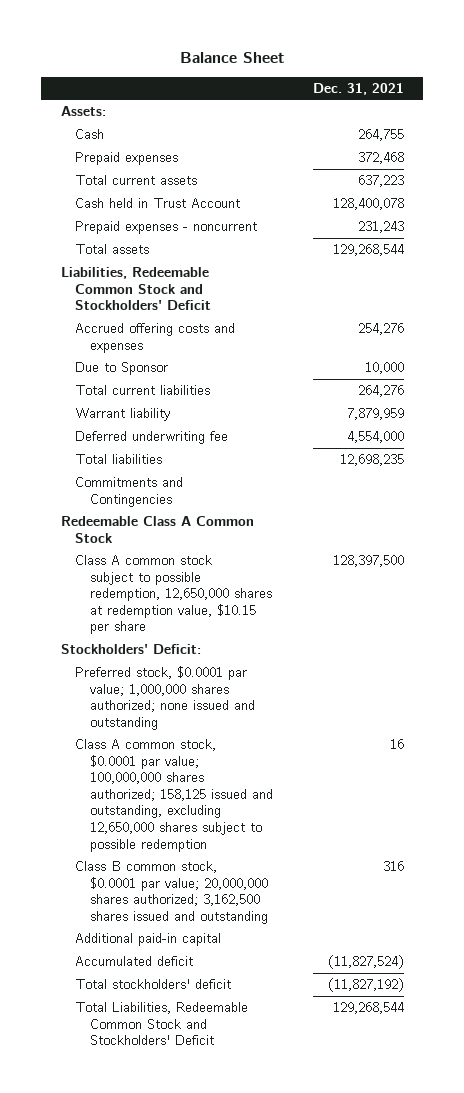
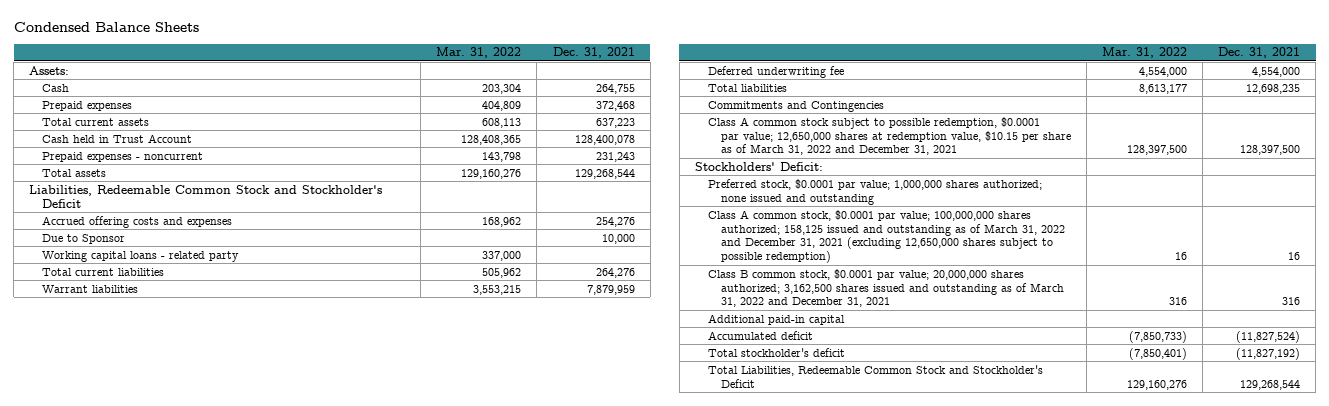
- Balance Sheet
+ Condensed Balance Sheets
- | Dec. 31, 2021
+ | Mar. 31, 2022 | Dec. 31, 2021
- Liabilities, Redeemable Common Stock and Stockholders' Deficit
+ Liabilities, Redeemable Common Stock and Stockholder's Deficit
+ Working capital loans - related party | 337,000 |
- Warrant liability | 7,879,959
+ Warrant liabilities | 3,553,215 | 7,879,959
- Redeemable Class A Common Stock
- Class A common stock subject to possible redemption, 12,650,000 shares at redemption value, $10.15 per share | 128,397,500
+ Class A common stock subject to possible redemption, $0.0001 par value; 12,650,000 shares at redemption value, $10.15 per share as of March 31, 2022 and December 31, 2021 | 128,397,500 | 128,397,500
- Class A common stock, $0.0001 par value; 100,000,000 shares authorized; 158,125 issued and outstanding, excluding 12,650,000 shares subject to possible redemption | 16
- Class B common stock, $0.0001 par value; 20,000,000 shares authorized; 3,162,500 shares issued and outstanding | 316
+ Class A common stock, $0.0001 par value; 100,000,000 shares authorized; 158,125 issued and outstanding as of March 31, 2022 and December 31, 2021 (excluding 12,650,000 shares subject to possible redemption) | 16 | 16
+ Class B common stock, $0.0001 par value; 20,000,000 shares authorized; 3,162,500 shares issued and outstanding as of March 31, 2022 and December 31, 2021 | 316 | 316
- Total stockholders' deficit | (11,827,192)
- Total Liabilities, Redeemable Common Stock and Stockholders' Deficit | 129,268,544
+ Total stockholder's deficit | (7,850,401) | (11,827,192)
+ Total Liabilities, Redeemable Common Stock and Stockholder's Deficit | 129,160,276 | 129,268,544

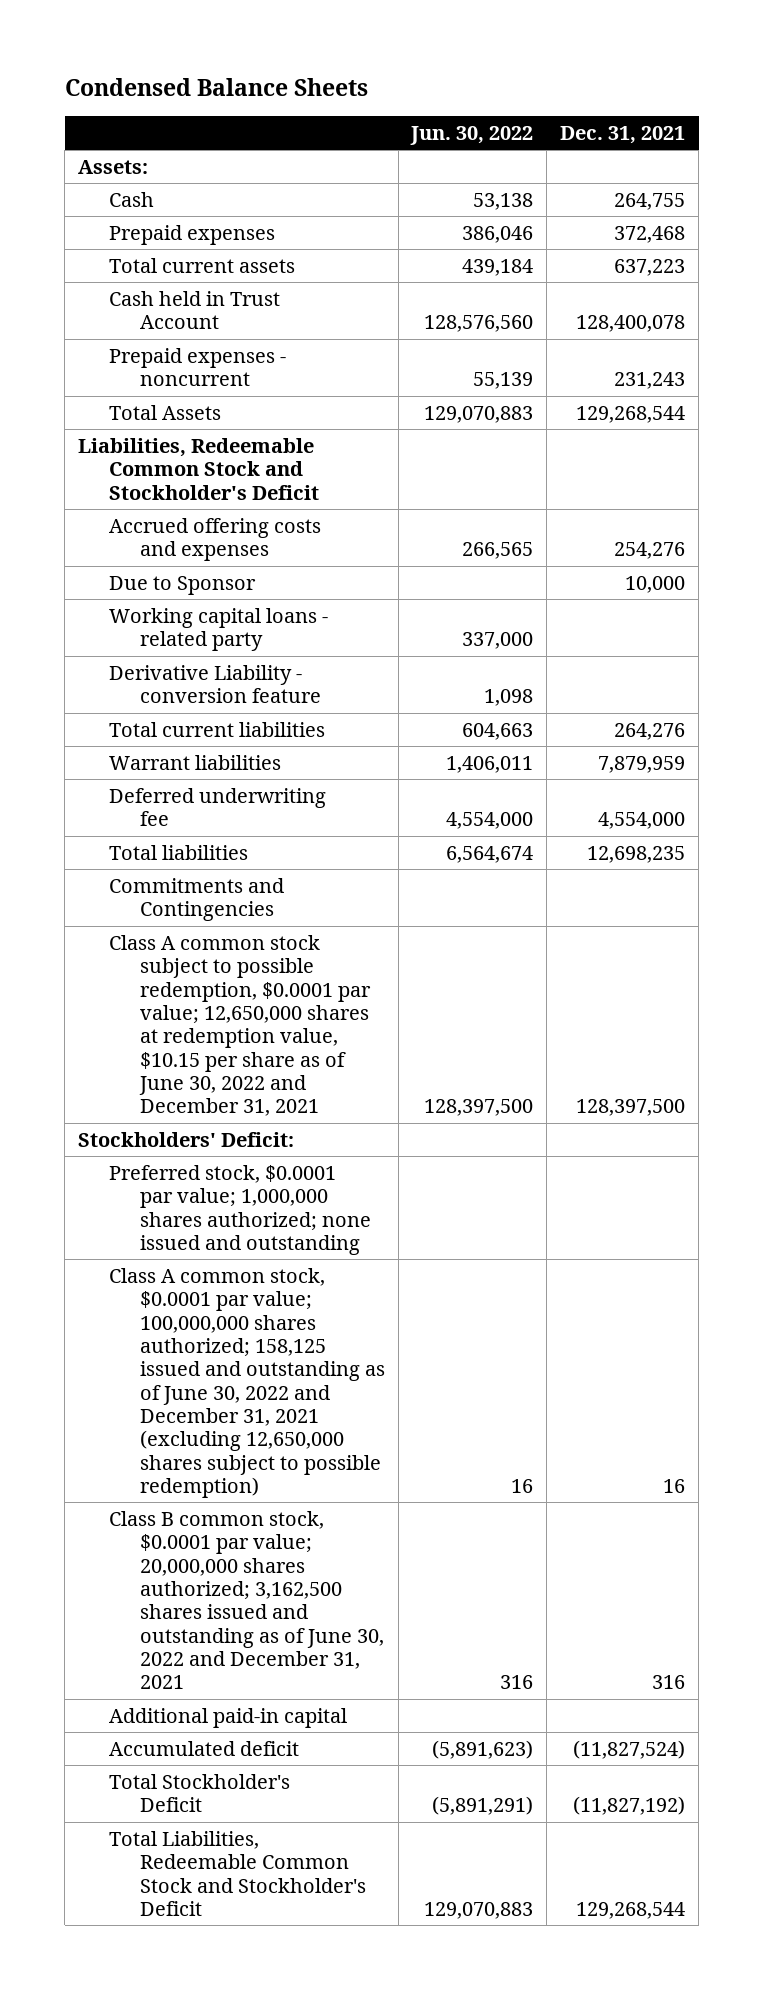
- | Mar. 31, 2022 | Dec. 31, 2021
+ | Jun. 30, 2022 | Dec. 31, 2021
- Total assets | 129,160,276 | 129,268,544
+ Total Assets | 129,070,883 | 129,268,544
+ Derivative Liability - conversion feature | 1,098 |
- Class A common stock subject to possible redemption, $0.0001 par value; 12,650,000 shares at redemption value, $10.15 per share as of March 31, 2022 and December 31, 2021 | 128,397,500 | 128,397,500
+ Class A common stock subject to possible redemption, $0.0001 par value; 12,650,000 shares at redemption value, $10.15 per share as of June 30, 2022 and December 31, 2021 | 128,397,500 | 128,397,500
- Class A common stock, $0.0001 par value; 100,000,000 shares authorized; 158,125 issued and outstanding as of March 31, 2022 and December 31, 2021 (excluding 12,650,000 shares subject to possible redemption) | 16 | 16
- Class B common stock, $0.0001 par value; 20,000,000 shares authorized; 3,162,500 shares issued and outstanding as of March 31, 2022 and December 31, 2021 | 316 | 316
+ Class A common stock, $0.0001 par value; 100,000,000 shares authorized; 158,125 issued and outstanding as of June 30, 2022 and December 31, 2021 (excluding 12,650,000 shares subject to possible redemption) | 16 | 16
+ Class B common stock, $0.0001 par value; 20,000,000 shares authorized; 3,162,500 shares issued and outstanding as of June 30, 2022 and December 31, 2021 | 316 | 316
- Total stockholder's deficit | (7,850,401) | (11,827,192)
+ Total Stockholder's Deficit | (5,891,291) | (11,827,192)

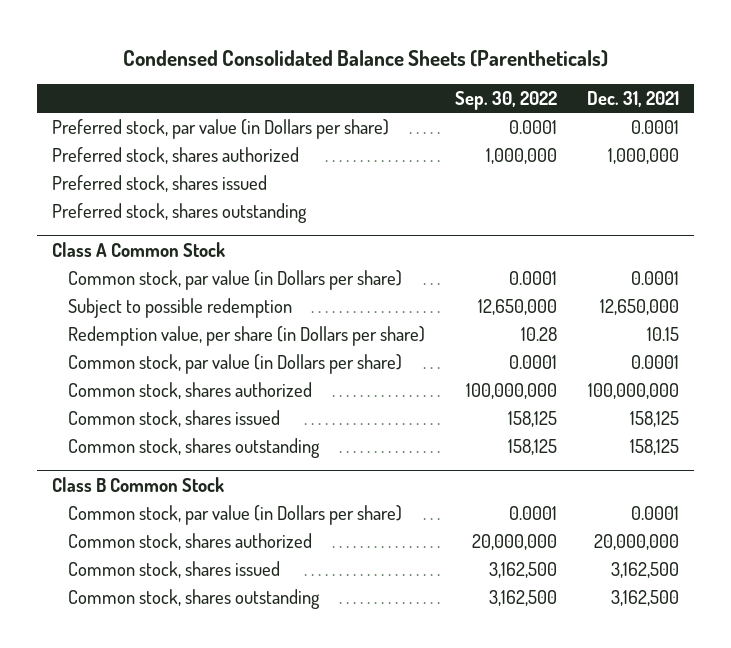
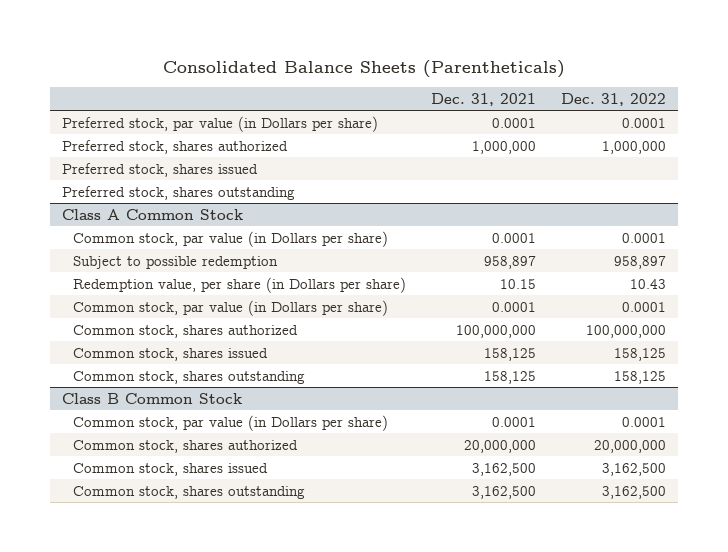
- Condensed Consolidated Balance Sheets (Parentheticals)
+ Consolidated Balance Sheets (Parentheticals)
- | Sep. 30, 2022 | Dec. 31, 2021
+ | Dec. 31, 2021 | Dec. 31, 2022
@ Class A Common Stock
- Subject to possible redemption | 12,650,000 | 12,650,000
+ Subject to possible redemption | 958,897 | 958,897

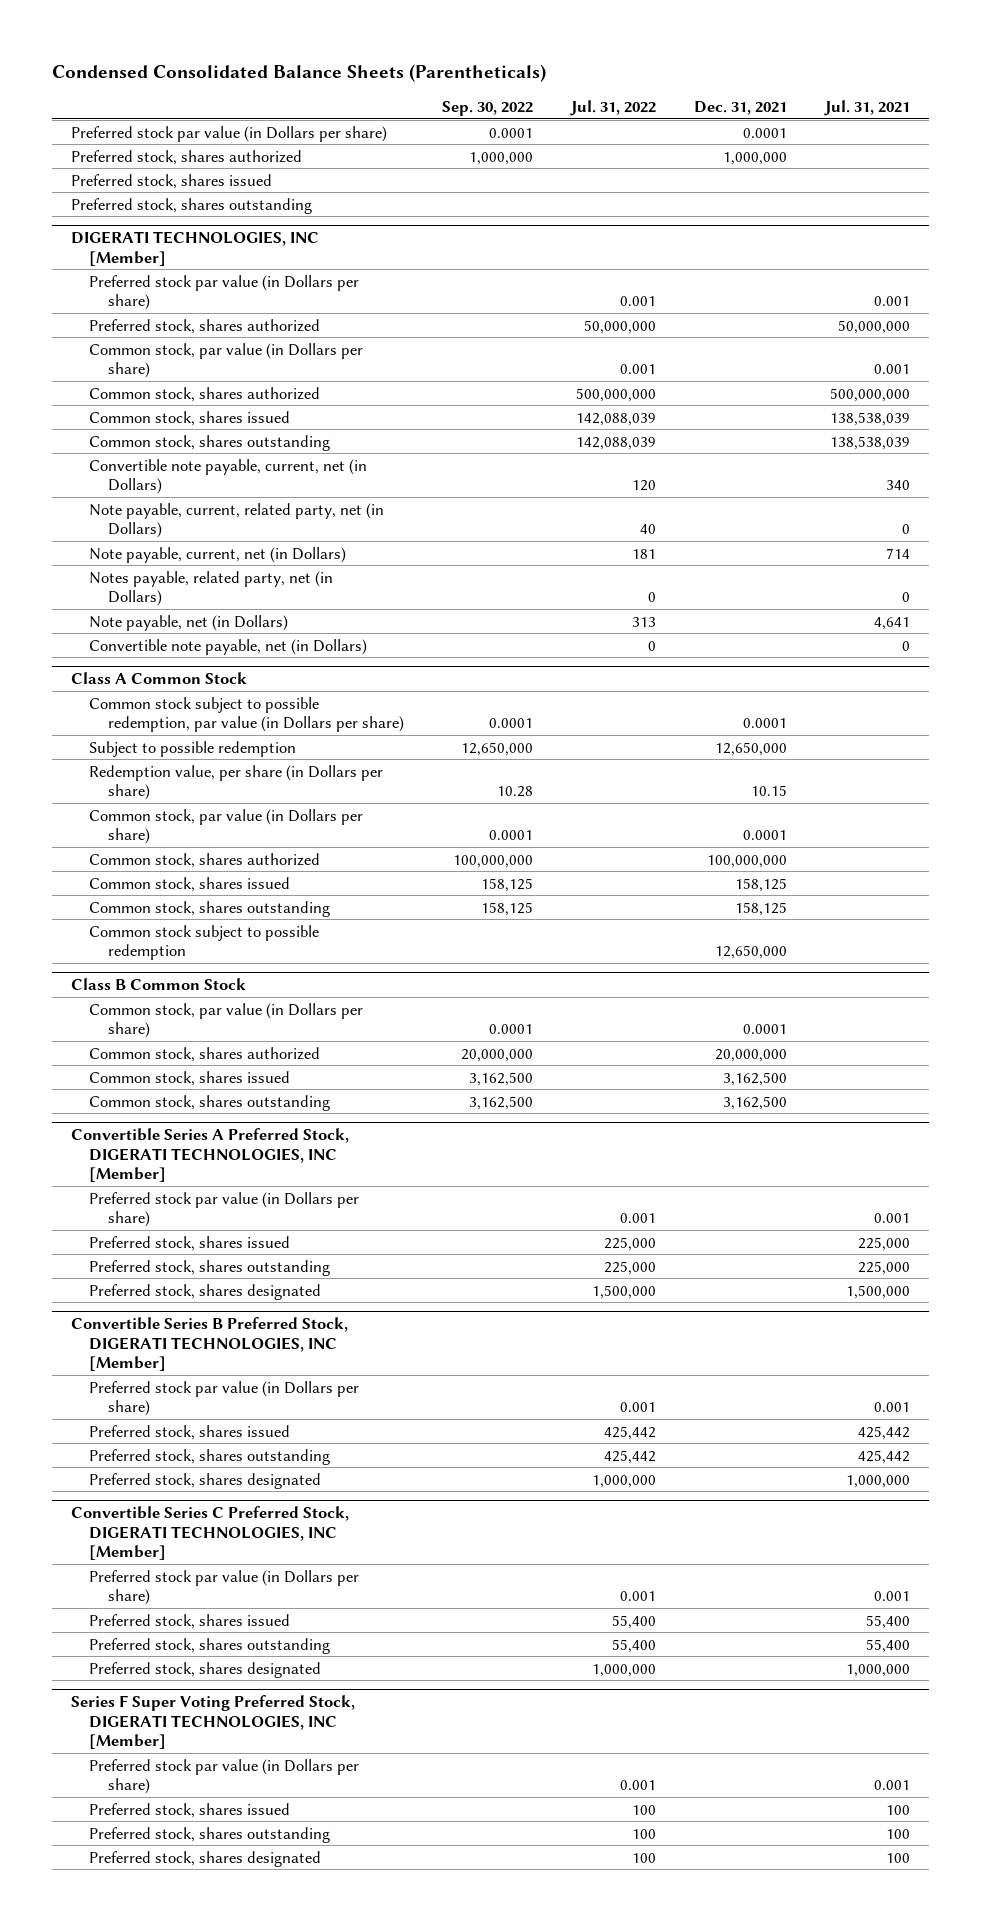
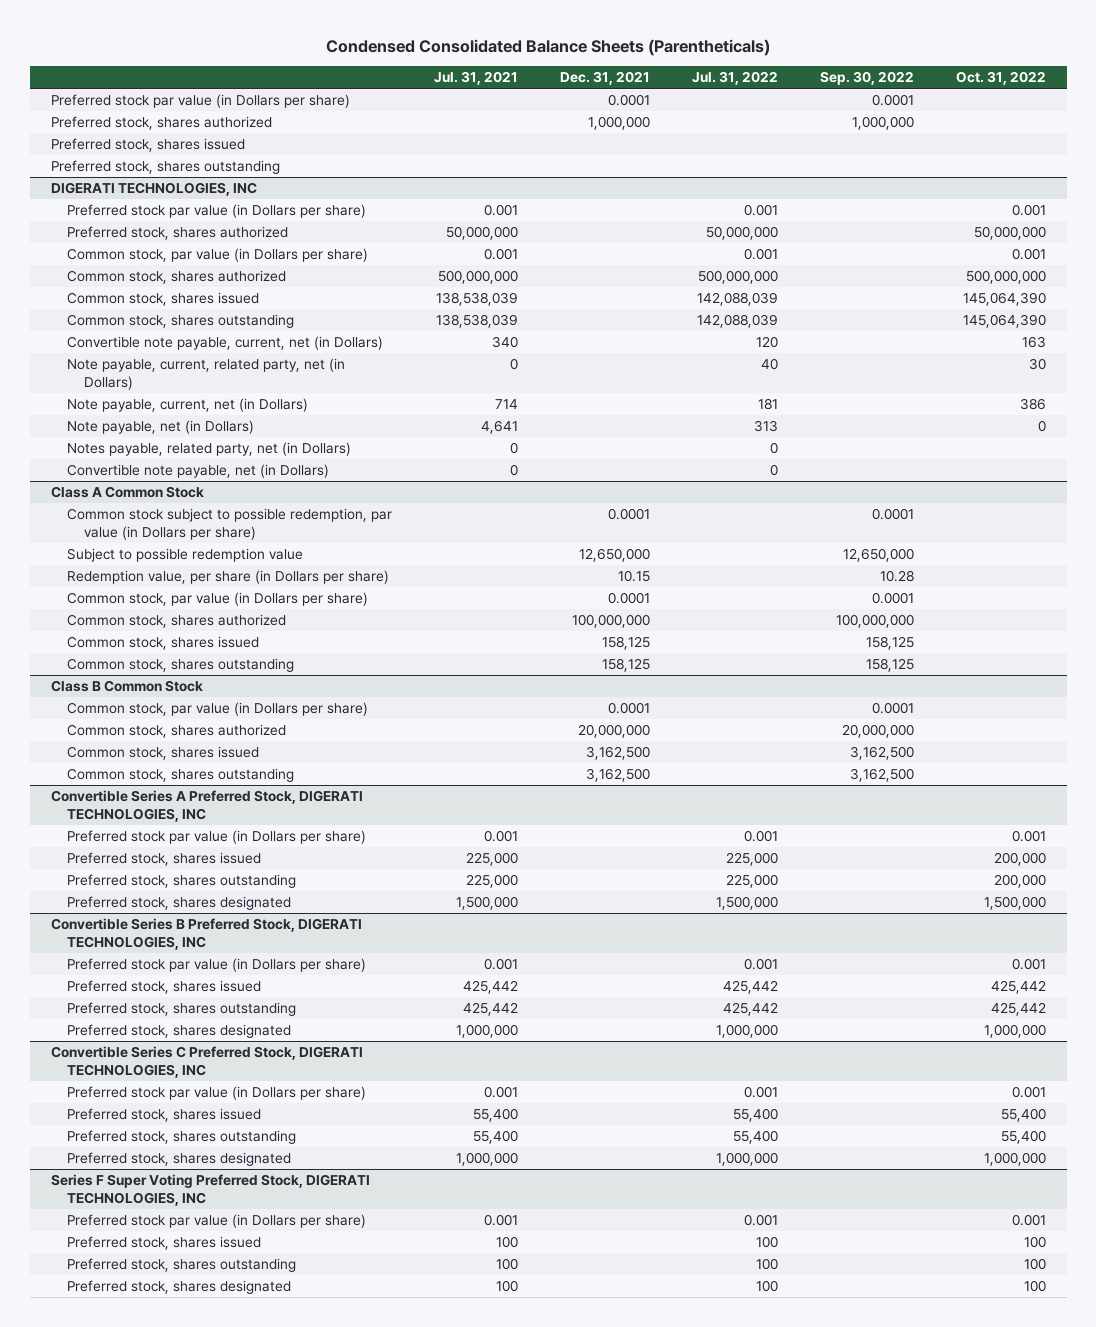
- | Sep. 30, 2022 | Jul. 31, 2022 | Dec. 31, 2021 | Jul. 31, 2021
+ | Jul. 31, 2021 | Dec. 31, 2021 | Jul. 31, 2022 | Sep. 30, 2022 | Oct. 31, 2022
- DIGERATI TECHNOLOGIES, INC [Member]
+ DIGERATI TECHNOLOGIES, INC
- Notes payable, related party, net (in Dollars) | | 0 | | 0
+ Notes payable, related party, net (in Dollars) | 0 | | 0 | |
@ Class A Common Stock
- Subject to possible redemption | 12,650,000 | | 12,650,000 |
+ Subject to possible redemption value | | 12,650,000 | | 12,650,000 |
- Common stock subject to possible redemption | | | 12,650,000 |
- Convertible Series A Preferred Stock, DIGERATI TECHNOLOGIES, INC [Member]
+ Convertible Series A Preferred Stock, DIGERATI TECHNOLOGIES, INC
- Convertible Series B Preferred Stock, DIGERATI TECHNOLOGIES, INC [Member]
+ Convertible Series B Preferred Stock, DIGERATI TECHNOLOGIES, INC
- Convertible Series C Preferred Stock, DIGERATI TECHNOLOGIES, INC [Member]
+ Convertible Series C Preferred Stock, DIGERATI TECHNOLOGIES, INC
- Series F Super Voting Preferred Stock, DIGERATI TECHNOLOGIES, INC [Member]
+ Series F Super Voting Preferred Stock, DIGERATI TECHNOLOGIES, INC

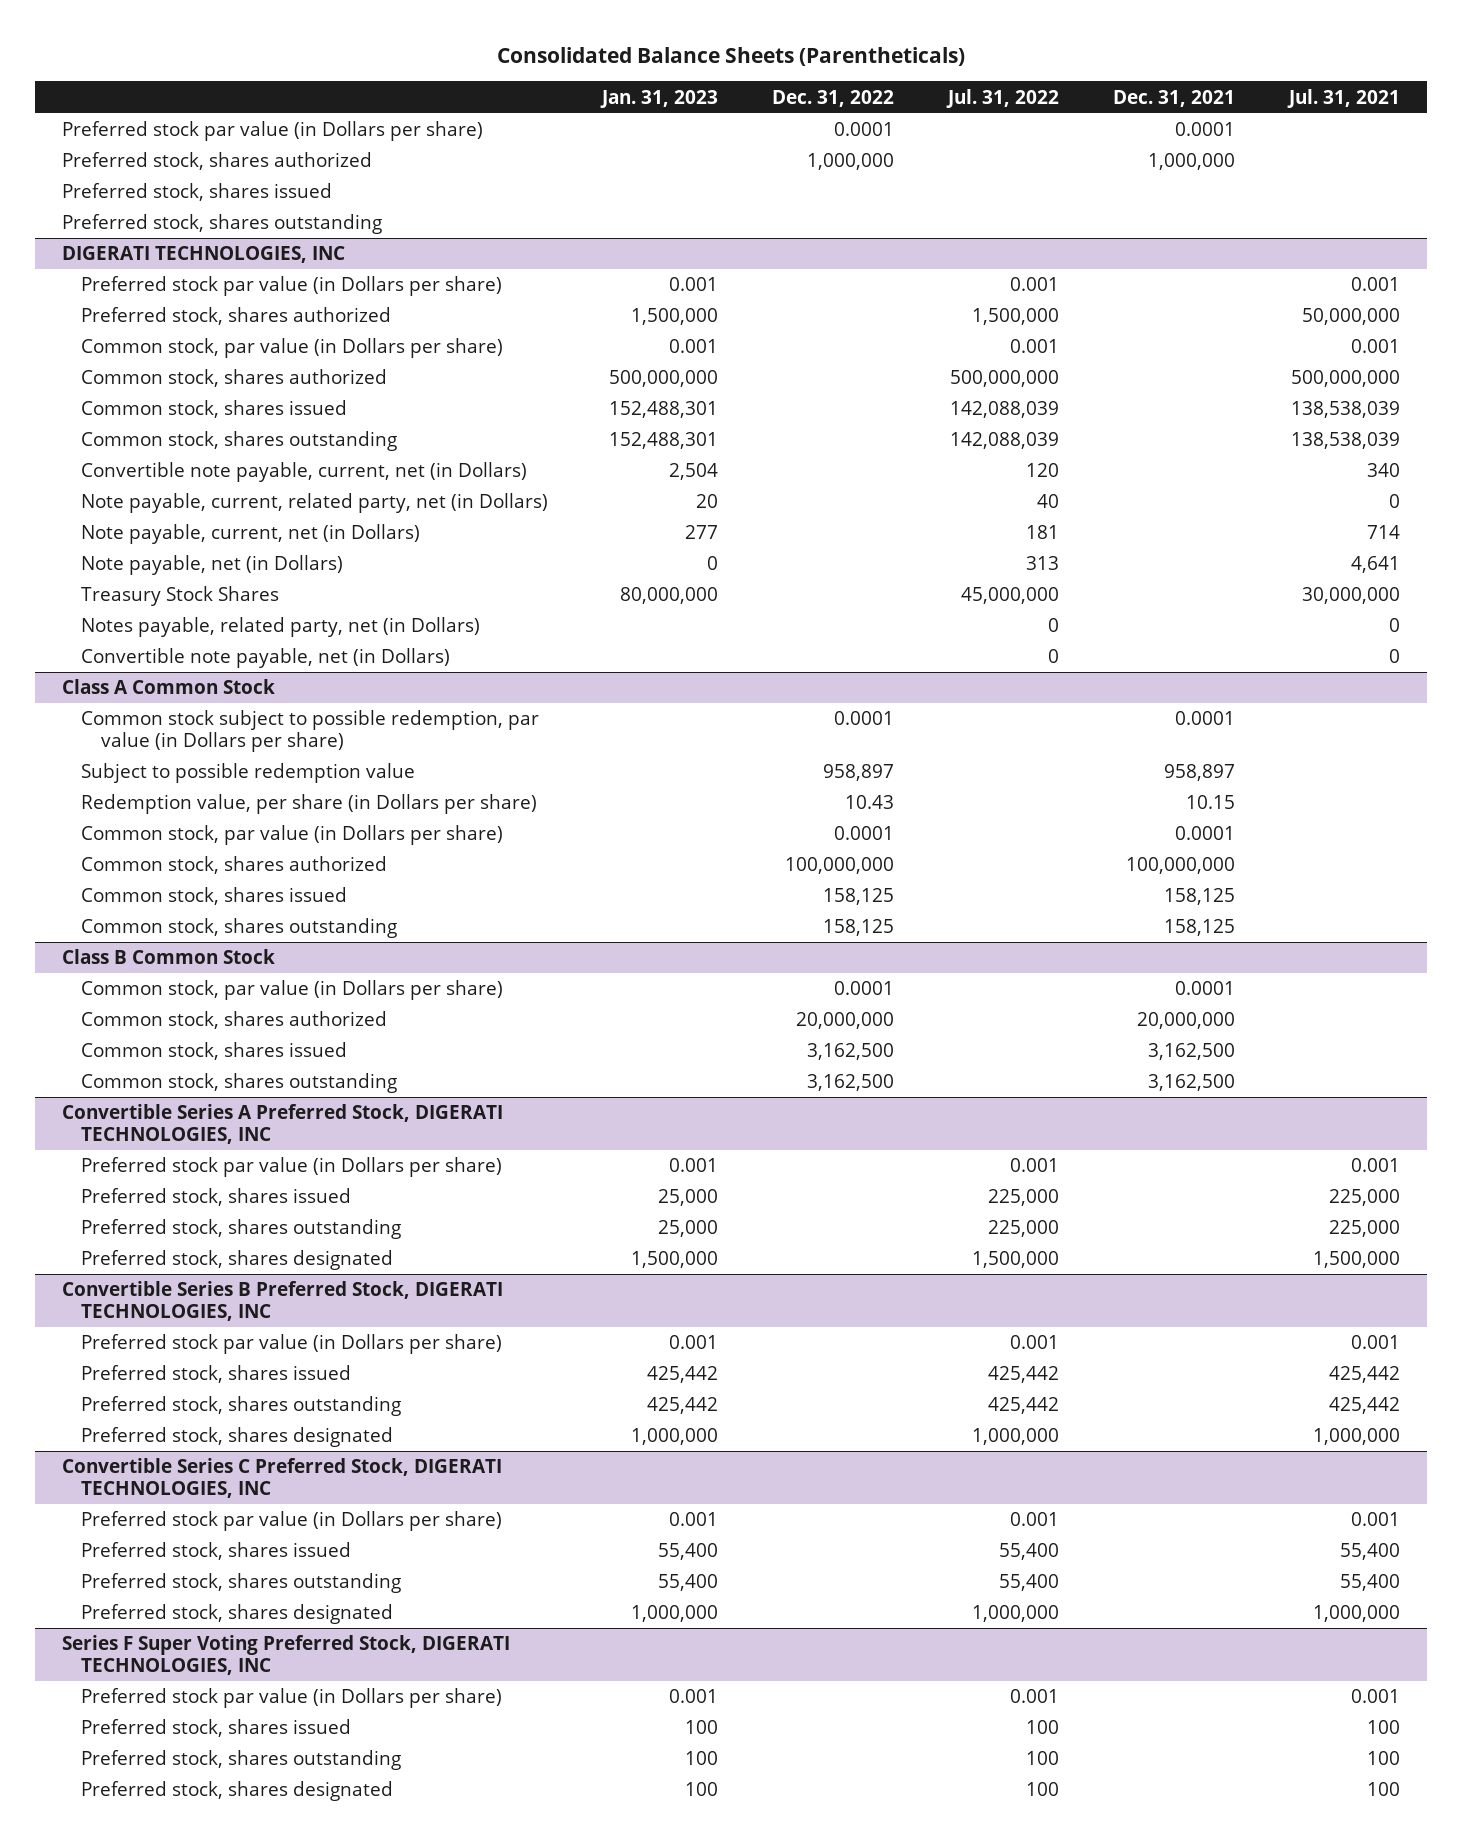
- Condensed Consolidated Balance Sheets (Parentheticals)
+ Consolidated Balance Sheets (Parentheticals)
- | Jul. 31, 2021 | Dec. 31, 2021 | Jul. 31, 2022 | Sep. 30, 2022 | Oct. 31, 2022
+ | Jan. 31, 2023 | Dec. 31, 2022 | Jul. 31, 2022 | Dec. 31, 2021 | Jul. 31, 2021
@ DIGERATI TECHNOLOGIES, INC
- Preferred stock, shares authorized | 50,000,000 | | 50,000,000 | | 50,000,000
+ Preferred stock, shares authorized | 1,500,000 | | 1,500,000 | | 50,000,000
+ Treasury Stock Shares | 80,000,000 | | 45,000,000 | | 30,000,000
@ Class A Common Stock
- Subject to possible redemption value | | 12,650,000 | | 12,650,000 |
+ Subject to possible redemption value | | 958,897 | | 958,897 |

